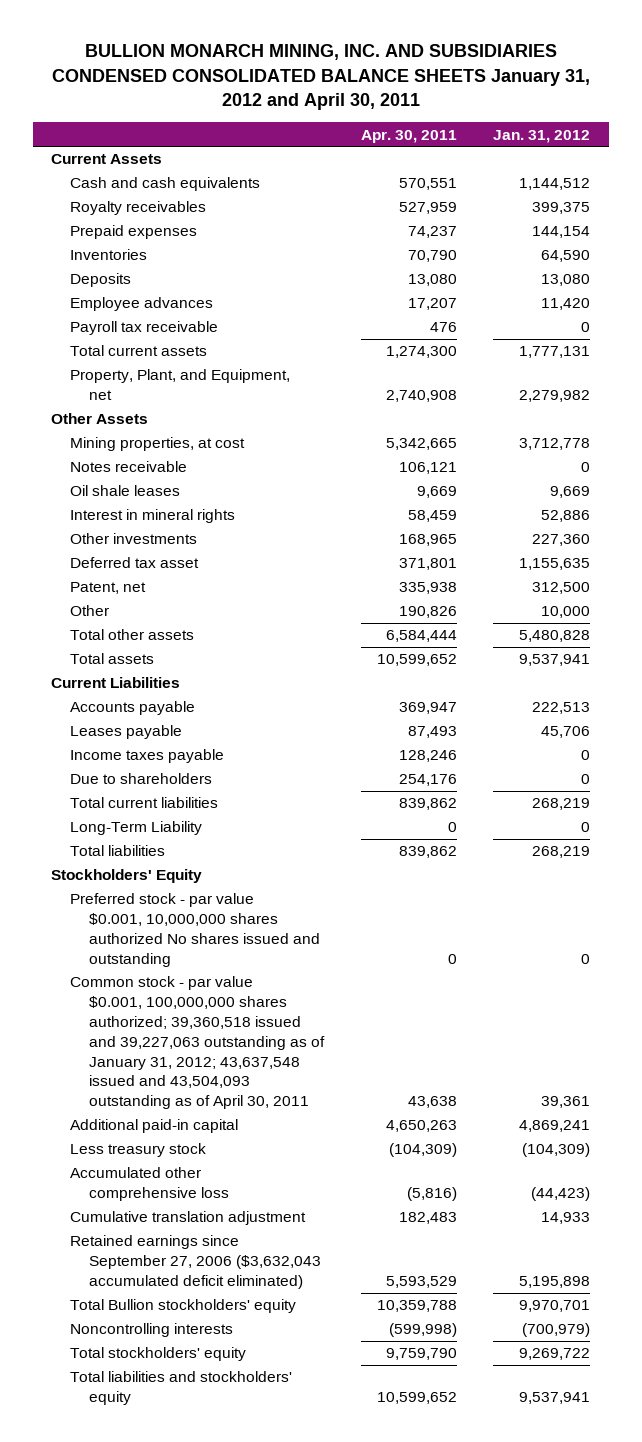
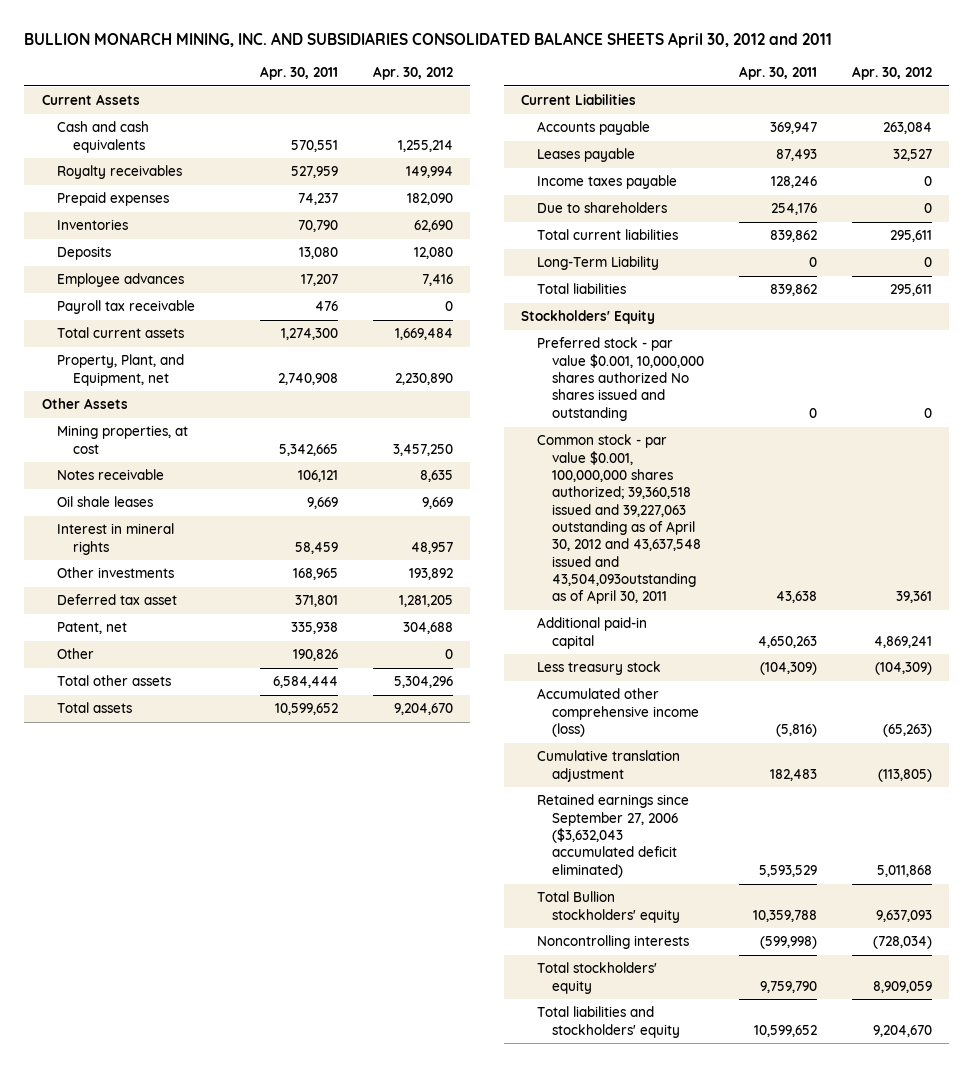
- BULLION MONARCH MINING, INC. AND SUBSIDIARIES CONDENSED CONSOLIDATED BALANCE SHEETS January 31, 2012 and April 30, 2011
+ BULLION MONARCH MINING, INC. AND SUBSIDIARIES CONSOLIDATED BALANCE SHEETS April 30, 2012 and 2011
- | Apr. 30, 2011 | Jan. 31, 2012
+ | Apr. 30, 2011 | Apr. 30, 2012
- Common stock - par value $0.001, 100,000,000 shares authorized; 39,360,518 issued and 39,227,063 outstanding as of January 31, 2012; 43,637,548 issued and 43,504,093 outstanding as of April 30, 2011 | 43,638 | 39,361
+ Common stock - par value $0.001, 100,000,000 shares authorized; 39,360,518 issued and 39,227,063 outstanding as of April 30, 2012 and 43,637,548 issued and 43,504,093outstanding as of April 30, 2011 | 43,638 | 39,361
- Accumulated other comprehensive loss | (5,816) | (44,423)
+ Accumulated other comprehensive income (loss) | (5,816) | (65,263)

